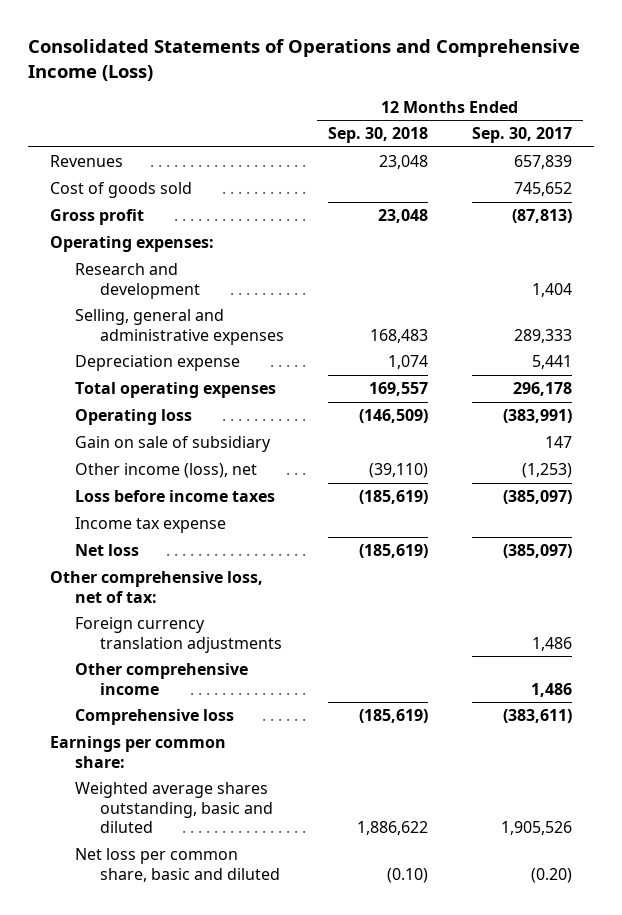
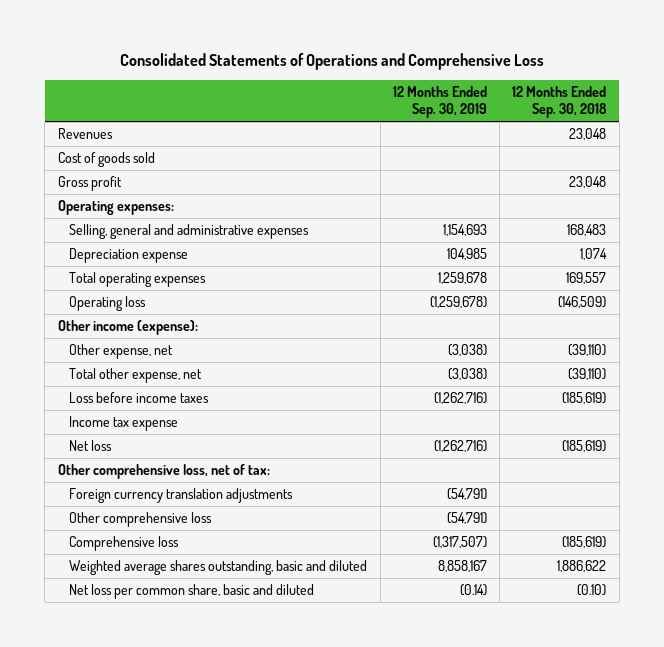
- Consolidated Statements of Operations and Comprehensive Income (Loss)
+ Consolidated Statements of Operations and Comprehensive Loss
- | 12 Months Ended Sep. 30, 2018 | 12 Months Ended Sep. 30, 2017
+ | 12 Months Ended Sep. 30, 2019 | 12 Months Ended Sep. 30, 2018
- Research and development | | 1,404
- Gain on sale of subsidiary | | 147
- Other income (loss), net | (39,110) | (1,253)
+ Other income (expense):
+ Other expense, net | (3,038) | (39,110)
+ Total other expense, net | (3,038) | (39,110)
- Other comprehensive income | | 1,486
+ Other comprehensive loss | (54,791) |
- Earnings per common share:

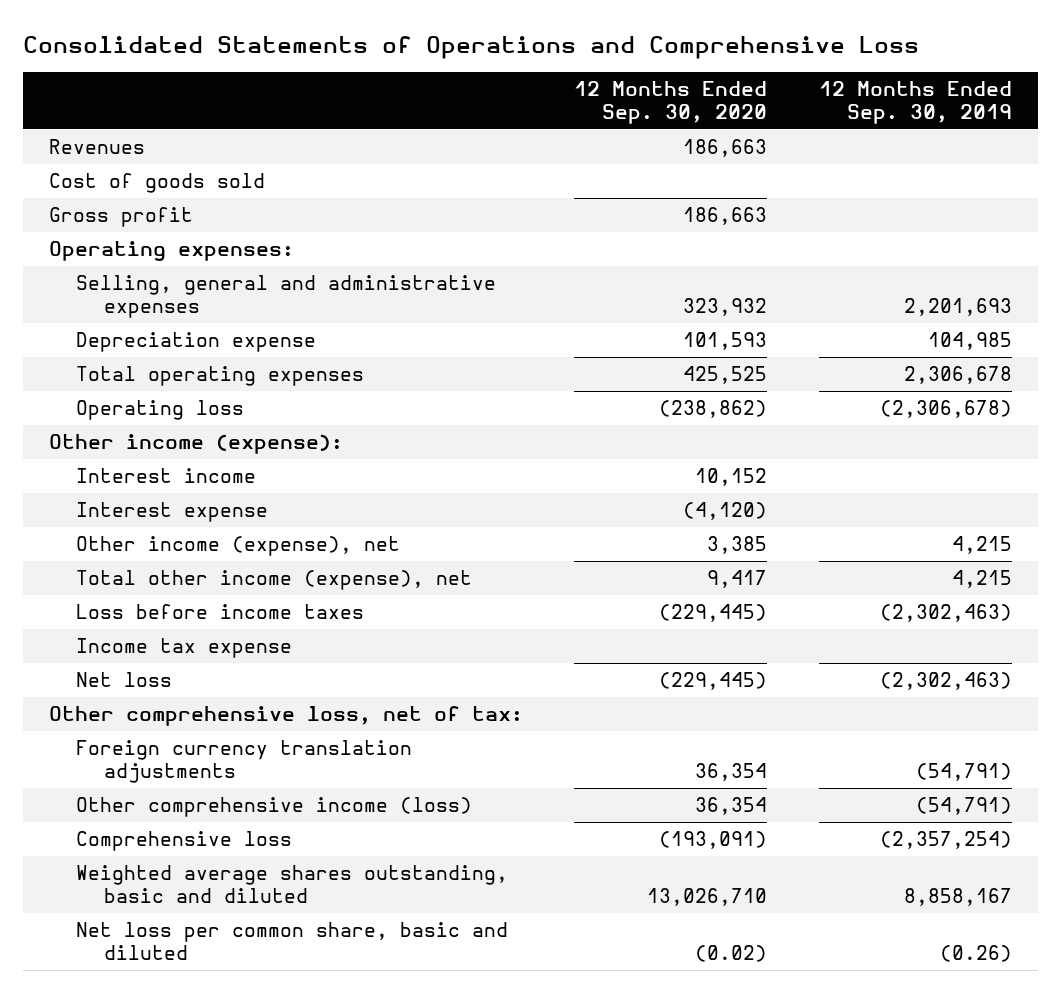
- | 12 Months Ended Sep. 30, 2019 | 12 Months Ended Sep. 30, 2018
+ | 12 Months Ended Sep. 30, 2020 | 12 Months Ended Sep. 30, 2019
- Selling, general and administrative expenses | 1,154,693 | 168,483
+ Selling, general and administrative expenses | 323,932 | 2,201,693
- Total operating expenses | 1,259,678 | 169,557
- Operating loss | (1,259,678) | (146,509)
+ Total operating expenses | 425,525 | 2,306,678
+ Operating loss | (238,862) | (2,306,678)
- Other expense, net | (3,038) | (39,110)
- Total other expense, net | (3,038) | (39,110)
- Loss before income taxes | (1,262,716) | (185,619)
+ Interest income | 10,152 |
+ Interest expense | (4,120) |
+ Other income (expense), net | 3,385 | 4,215
+ Total other income (expense), net | 9,417 | 4,215
+ Loss before income taxes | (229,445) | (2,302,463)
- Net loss | (1,262,716) | (185,619)
+ Net loss | (229,445) | (2,302,463)
- Other comprehensive loss | (54,791) |
- Comprehensive loss | (1,317,507) | (185,619)
+ Other comprehensive income (loss) | 36,354 | (54,791)
+ Comprehensive loss | (193,091) | (2,357,254)
- Net loss per common share, basic and diluted | (0.14) | (0.10)
+ Net loss per common share, basic and diluted | (0.02) | (0.26)

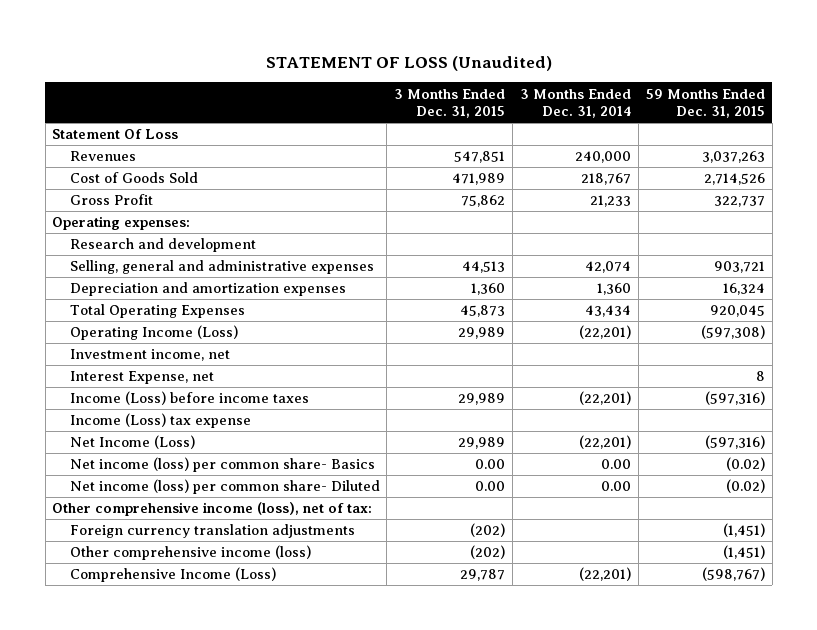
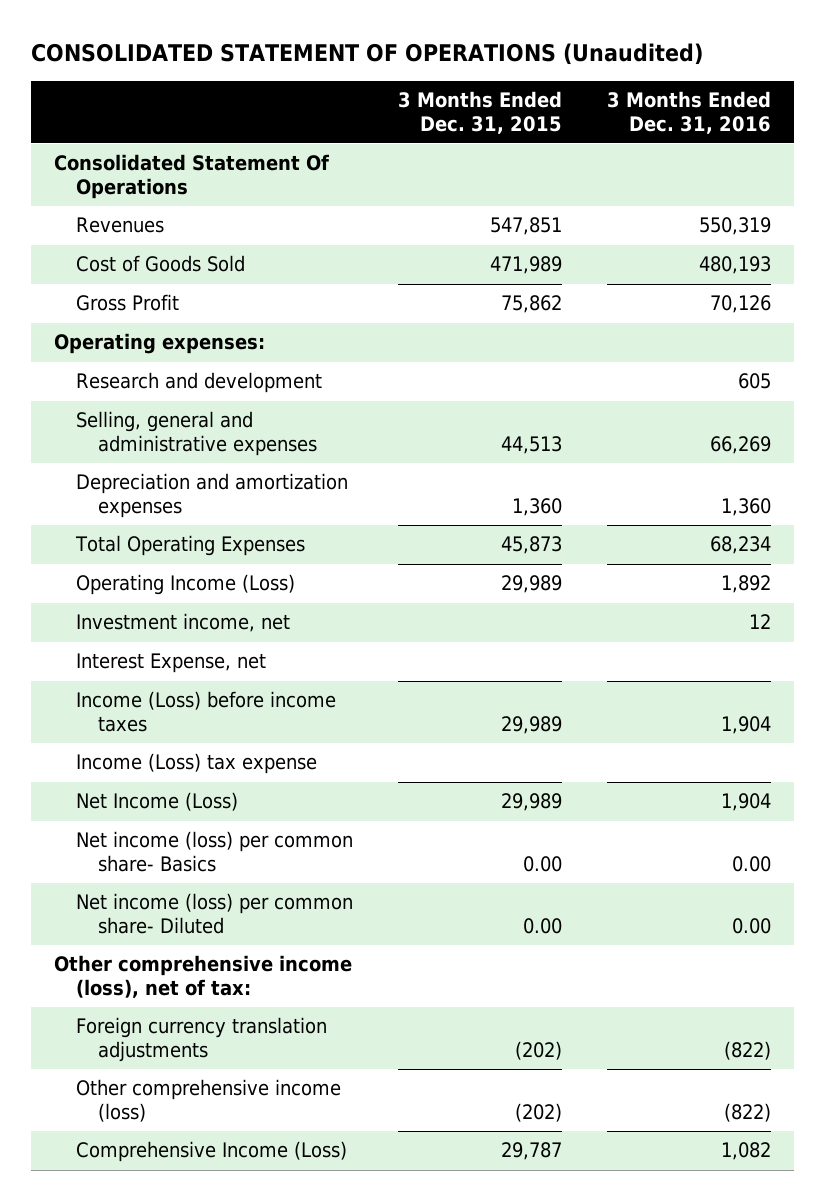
- STATEMENT OF LOSS (Unaudited)
+ CONSOLIDATED STATEMENT OF OPERATIONS (Unaudited)
- | 3 Months Ended Dec. 31, 2015 | 3 Months Ended Dec. 31, 2014 | 59 Months Ended Dec. 31, 2015
+ | 3 Months Ended Dec. 31, 2015 | 3 Months Ended Dec. 31, 2016
- Statement Of Loss
+ Consolidated Statement Of Operations

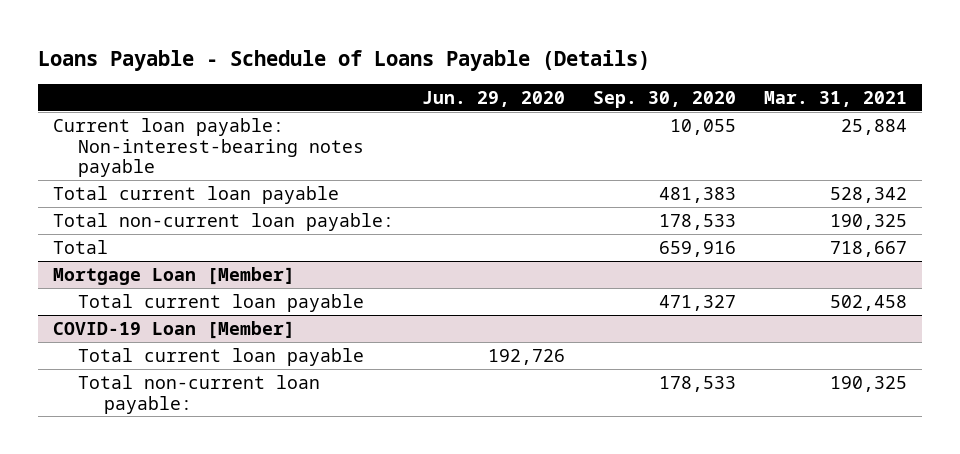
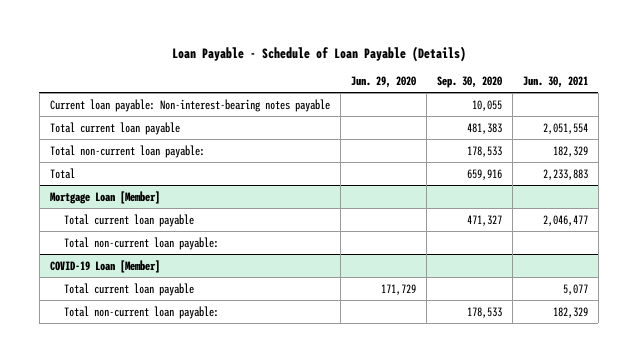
- Loans Payable - Schedule of Loans Payable (Details)
+ Loan Payable - Schedule of Loan Payable (Details)
- | Jun. 29, 2020 | Sep. 30, 2020 | Mar. 31, 2021
+ | Jun. 29, 2020 | Sep. 30, 2020 | Jun. 30, 2021
@ Mortgage Loan [Member]
+ Total non-current loan payable:
@ COVID-19 Loan [Member]
- Total current loan payable | 192,726 | |
+ Total current loan payable | 171,729 | | 5,077

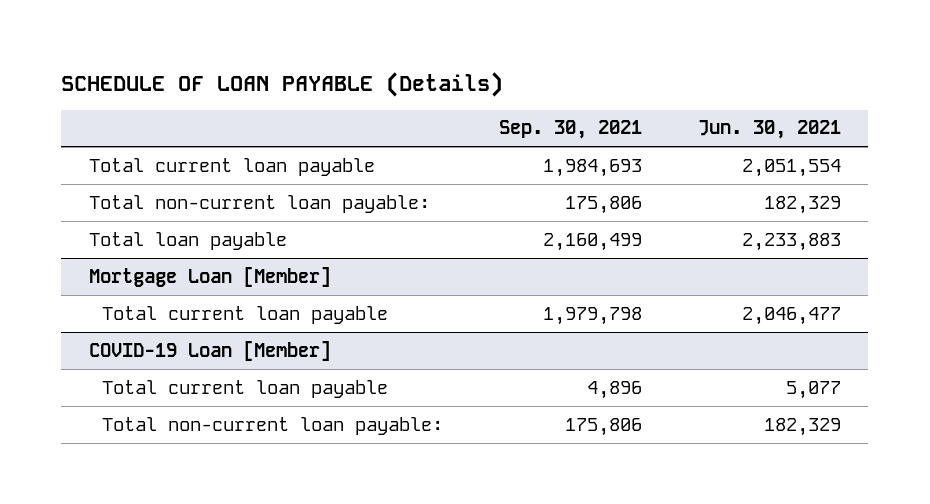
- Loan Payable - Schedule of Loan Payable (Details)
+ SCHEDULE OF LOAN PAYABLE (Details)
- | Jun. 29, 2020 | Sep. 30, 2020 | Jun. 30, 2021
+ | Sep. 30, 2021 | Jun. 30, 2021
- Current loan payable: Non-interest-bearing notes payable | | 10,055 |
- Total | | 659,916 | 2,233,883
+ Total loan payable | 2,160,499 | 2,233,883
@ Mortgage Loan [Member]
- Total non-current loan payable:

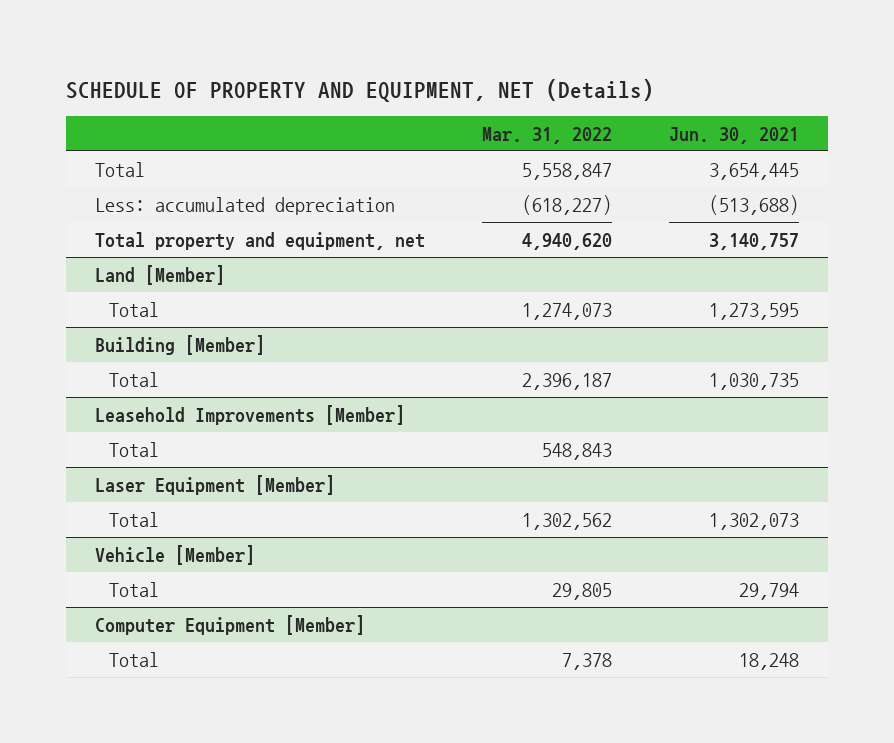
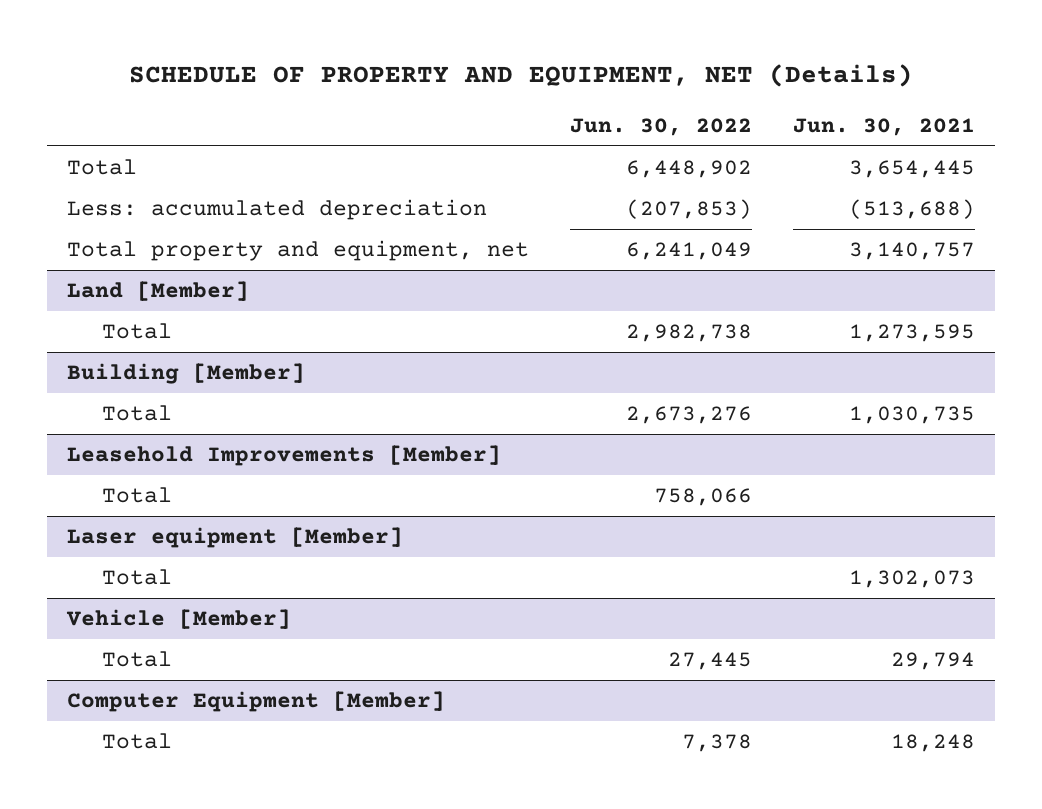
- | Mar. 31, 2022 | Jun. 30, 2021
+ | Jun. 30, 2022 | Jun. 30, 2021
- Laser Equipment [Member]
+ Laser equipment [Member]

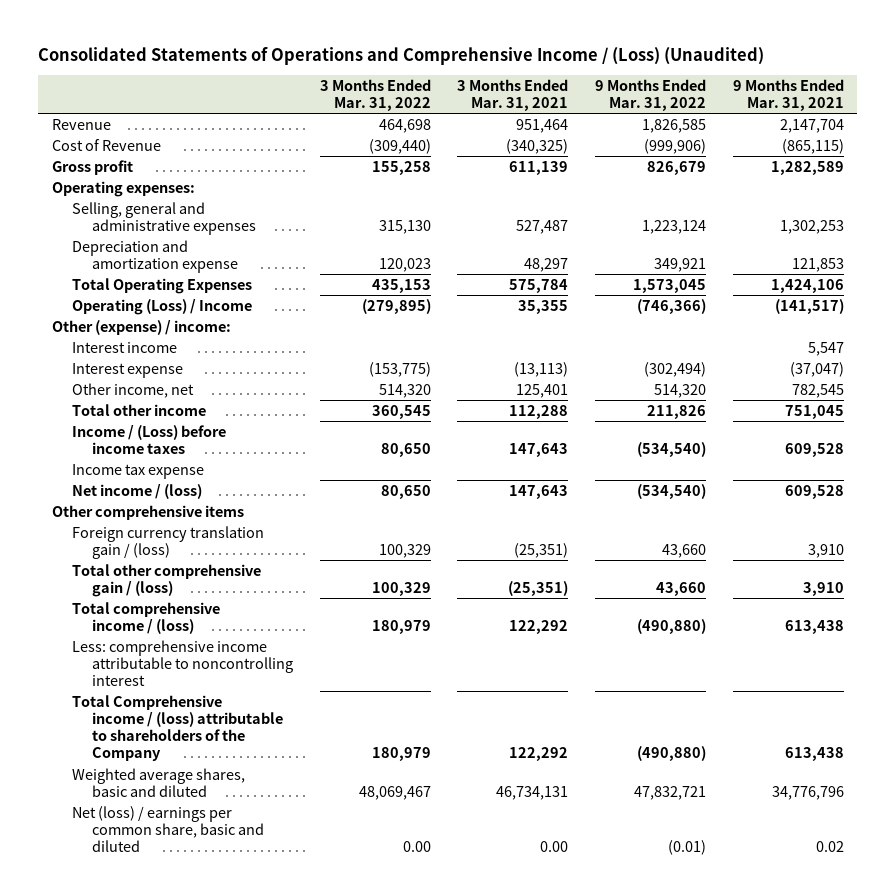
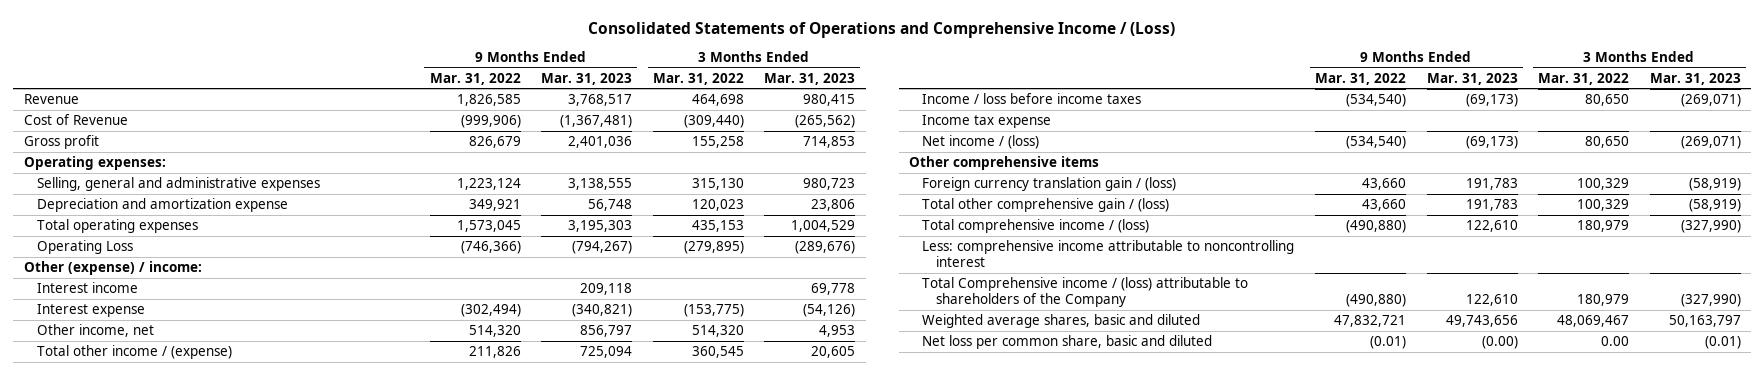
- Consolidated Statements of Operations and Comprehensive Income / (Loss) (Unaudited)
+ Consolidated Statements of Operations and Comprehensive Income / (Loss)
- | 3 Months Ended Mar. 31, 2022 | 3 Months Ended Mar. 31, 2021 | 9 Months Ended Mar. 31, 2022 | 9 Months Ended Mar. 31, 2021
+ | 9 Months Ended Mar. 31, 2022 | 9 Months Ended Mar. 31, 2023 | 3 Months Ended Mar. 31, 2022 | 3 Months Ended Mar. 31, 2023
- Total Operating Expenses | 435,153 | 575,784 | 1,573,045 | 1,424,106
- Operating (Loss) / Income | (279,895) | 35,355 | (746,366) | (141,517)
+ Total operating expenses | 1,573,045 | 3,195,303 | 435,153 | 1,004,529
+ Operating Loss | (746,366) | (794,267) | (279,895) | (289,676)
- Total other income | 360,545 | 112,288 | 211,826 | 751,045
- Income / (Loss) before income taxes | 80,650 | 147,643 | (534,540) | 609,528
+ Total other income / (expense) | 211,826 | 725,094 | 360,545 | 20,605
+ Income / loss before income taxes | (534,540) | (69,173) | 80,650 | (269,071)
- Net (loss) / earnings per common share, basic and diluted | 0.00 | 0.00 | (0.01) | 0.02
+ Net loss per common share, basic and diluted | (0.01) | (0.00) | 0.00 | (0.01)

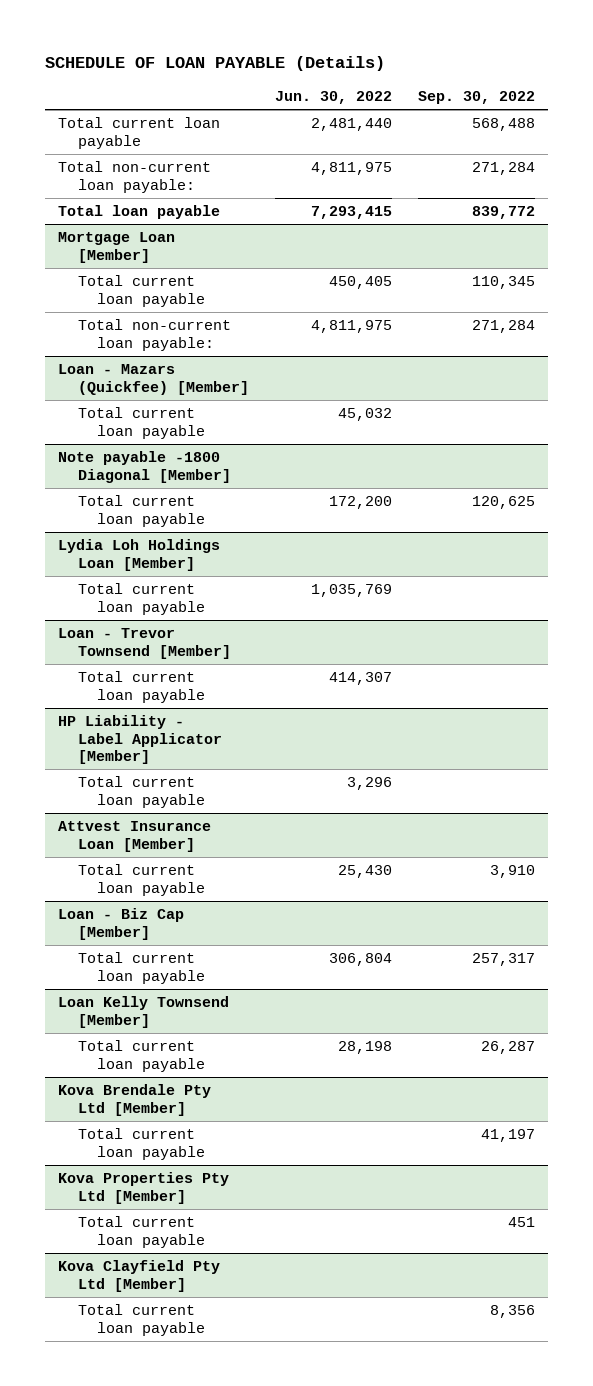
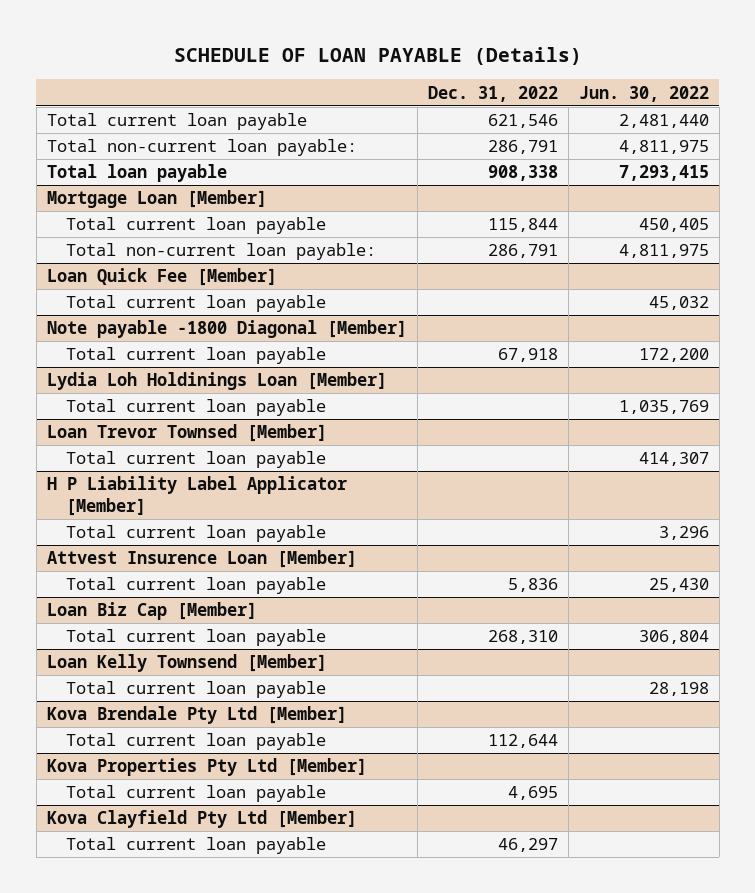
- | Jun. 30, 2022 | Sep. 30, 2022
+ | Dec. 31, 2022 | Jun. 30, 2022
- Loan - Mazars (Quickfee) [Member]
+ Loan Quick Fee [Member]
- Lydia Loh Holdings Loan [Member]
+ Lydia Loh Holdinings Loan [Member]
- Loan - Trevor Townsend [Member]
+ Loan Trevor Townsed [Member]
- HP Liability - Label Applicator [Member]
+ H P Liability Label Applicator [Member]
- Attvest Insurance Loan [Member]
+ Attvest Insurence Loan [Member]
- Loan - Biz Cap [Member]
+ Loan Biz Cap [Member]

